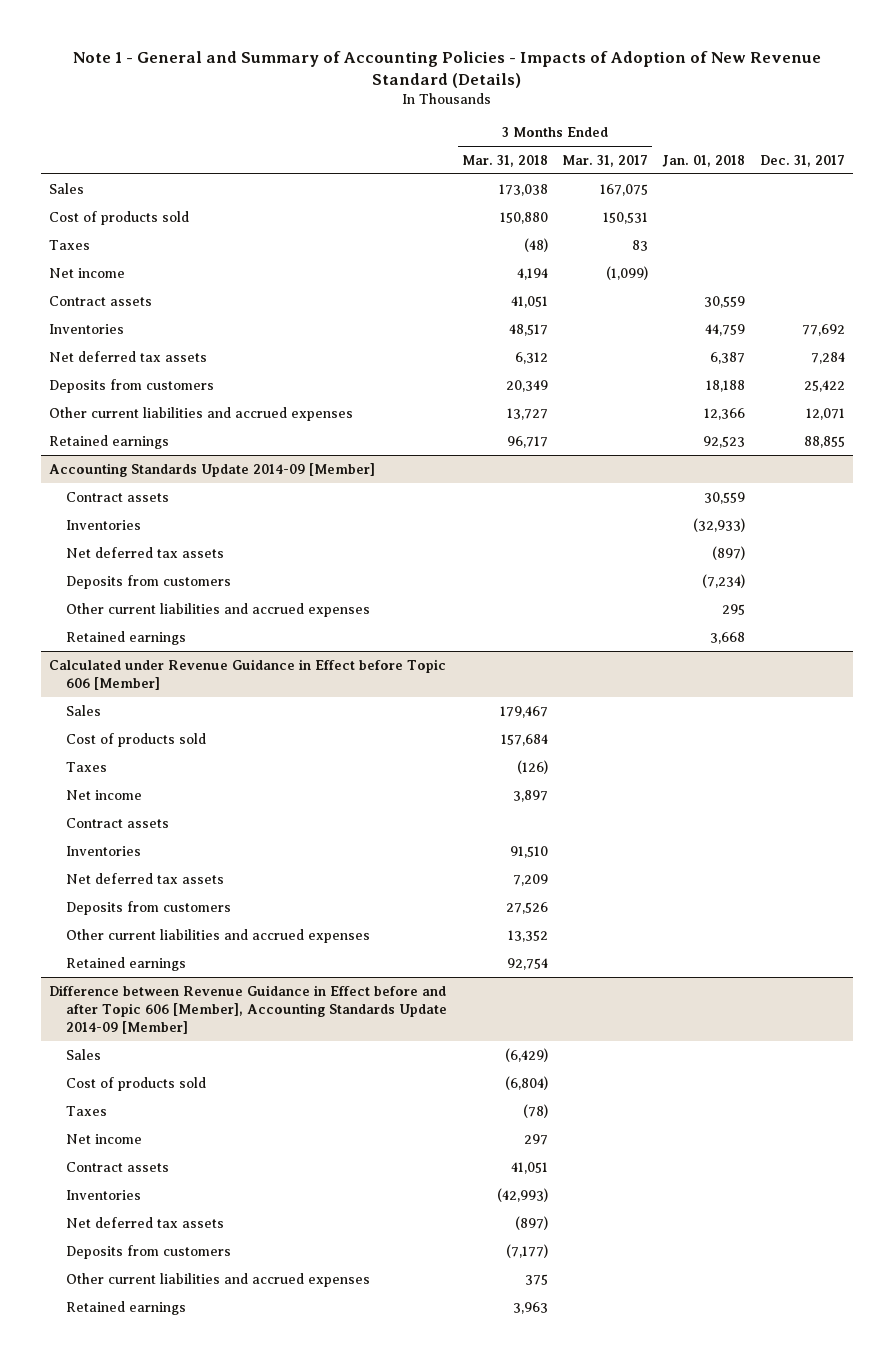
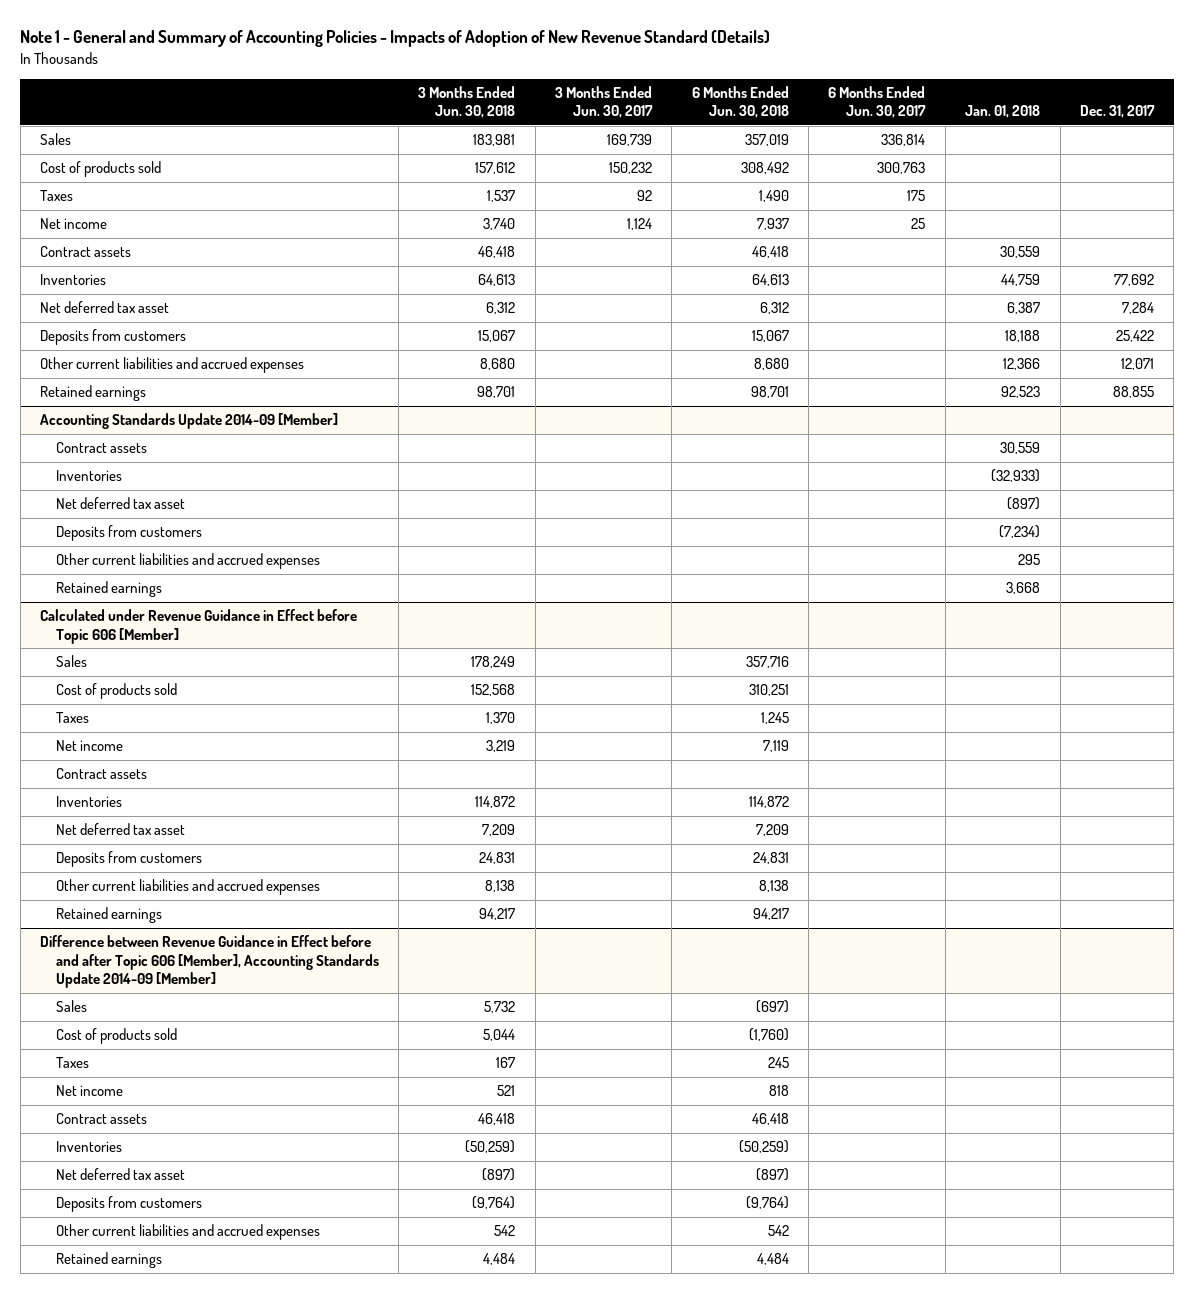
- | 3 Months Ended Mar. 31, 2018 | 3 Months Ended Mar. 31, 2017 | Jan. 01, 2018 | Dec. 31, 2017
+ | 3 Months Ended Jun. 30, 2018 | 3 Months Ended Jun. 30, 2017 | 6 Months Ended Jun. 30, 2018 | 6 Months Ended Jun. 30, 2017 | Jan. 01, 2018 | Dec. 31, 2017
- Net deferred tax assets | 6,312 | | 6,387 | 7,284
+ Net deferred tax asset | 6,312 | | 6,312 | | 6,387 | 7,284
@ Accounting Standards Update 2014-09 [Member]
- Net deferred tax assets | | | (897) |
+ Net deferred tax asset | | | | | (897) |
@ Calculated under Revenue Guidance in Effect before Topic 606 [Member]
- Net deferred tax assets | 7,209 | | |
+ Net deferred tax asset | 7,209 | | 7,209 | | |
@ Difference between Revenue Guidance in Effect before and after Topic 606 [Member], Accounting Standards Update 2014-09 [Member]
- Net deferred tax assets | (897) | | |
+ Net deferred tax asset | (897) | | (897) | | |

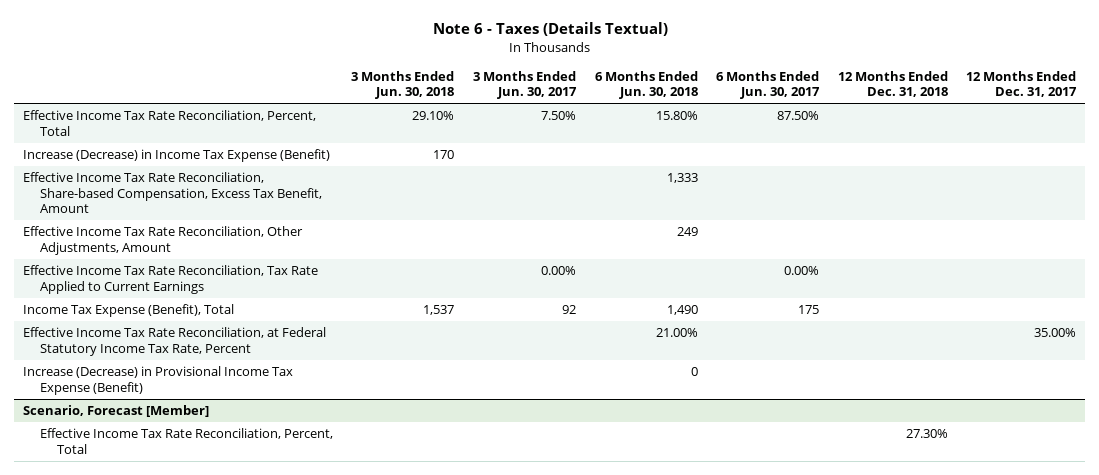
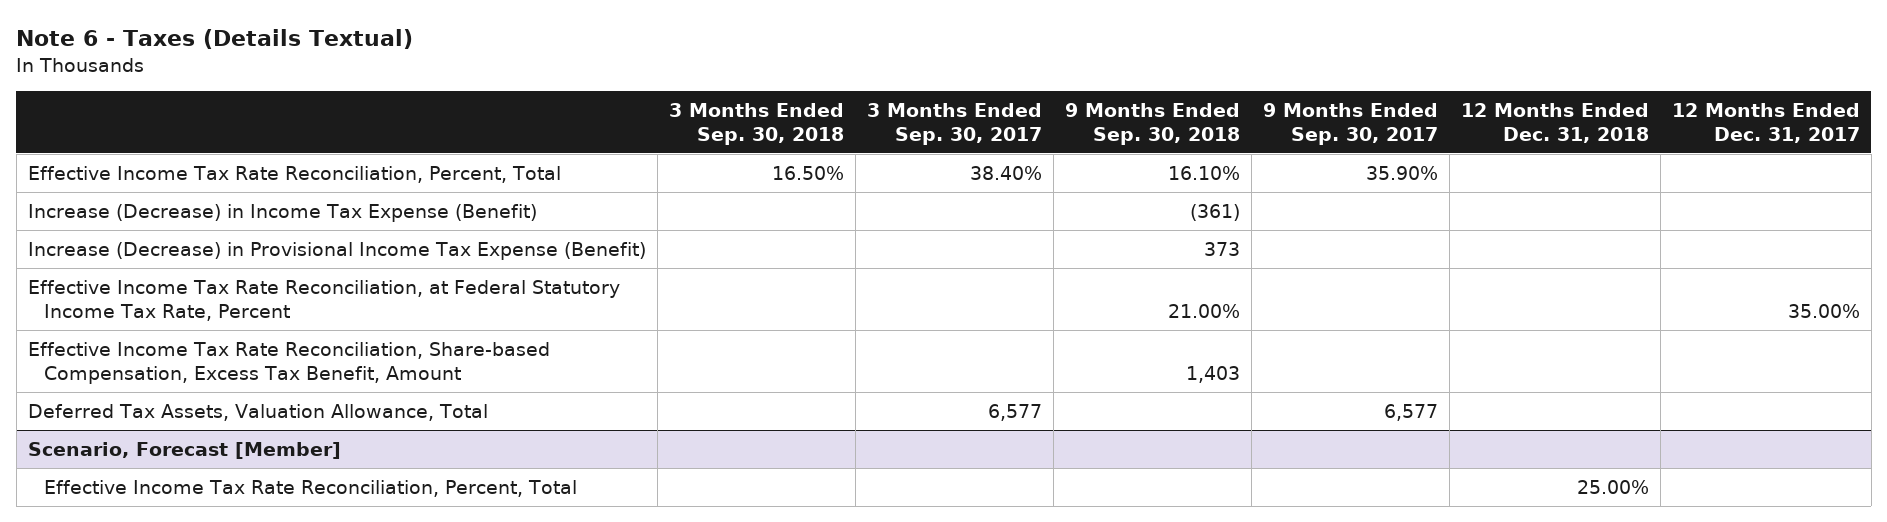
- | 3 Months Ended Jun. 30, 2018 | 3 Months Ended Jun. 30, 2017 | 6 Months Ended Jun. 30, 2018 | 6 Months Ended Jun. 30, 2017 | 12 Months Ended Dec. 31, 2018 | 12 Months Ended Dec. 31, 2017
+ | 3 Months Ended Sep. 30, 2018 | 3 Months Ended Sep. 30, 2017 | 9 Months Ended Sep. 30, 2018 | 9 Months Ended Sep. 30, 2017 | 12 Months Ended Dec. 31, 2018 | 12 Months Ended Dec. 31, 2017
- Effective Income Tax Rate Reconciliation, Other Adjustments, Amount | | | 249 | | |
- Effective Income Tax Rate Reconciliation, Tax Rate Applied to Current Earnings | | 0.00% | | 0.00% | |
- Income Tax Expense (Benefit), Total | 1,537 | 92 | 1,490 | 175 | |
moved down: Effective Income Tax Rate Reconciliation, at Federal Statutory Income Tax Rate, Percent | | | 21.00% | | | 35.00%
moved down: Effective Income Tax Rate Reconciliation, Share-based Compensation, Excess Tax Benefit, Amount | | | 1,403 | | |
+ Deferred Tax Assets, Valuation Allowance, Total | | 6,577 | | 6,577 | |
@ Scenario, Forecast [Member]
- Effective Income Tax Rate Reconciliation, Percent, Total | | | | | 27.30% |
+ Effective Income Tax Rate Reconciliation, Percent, Total | | | | | 25.00% |

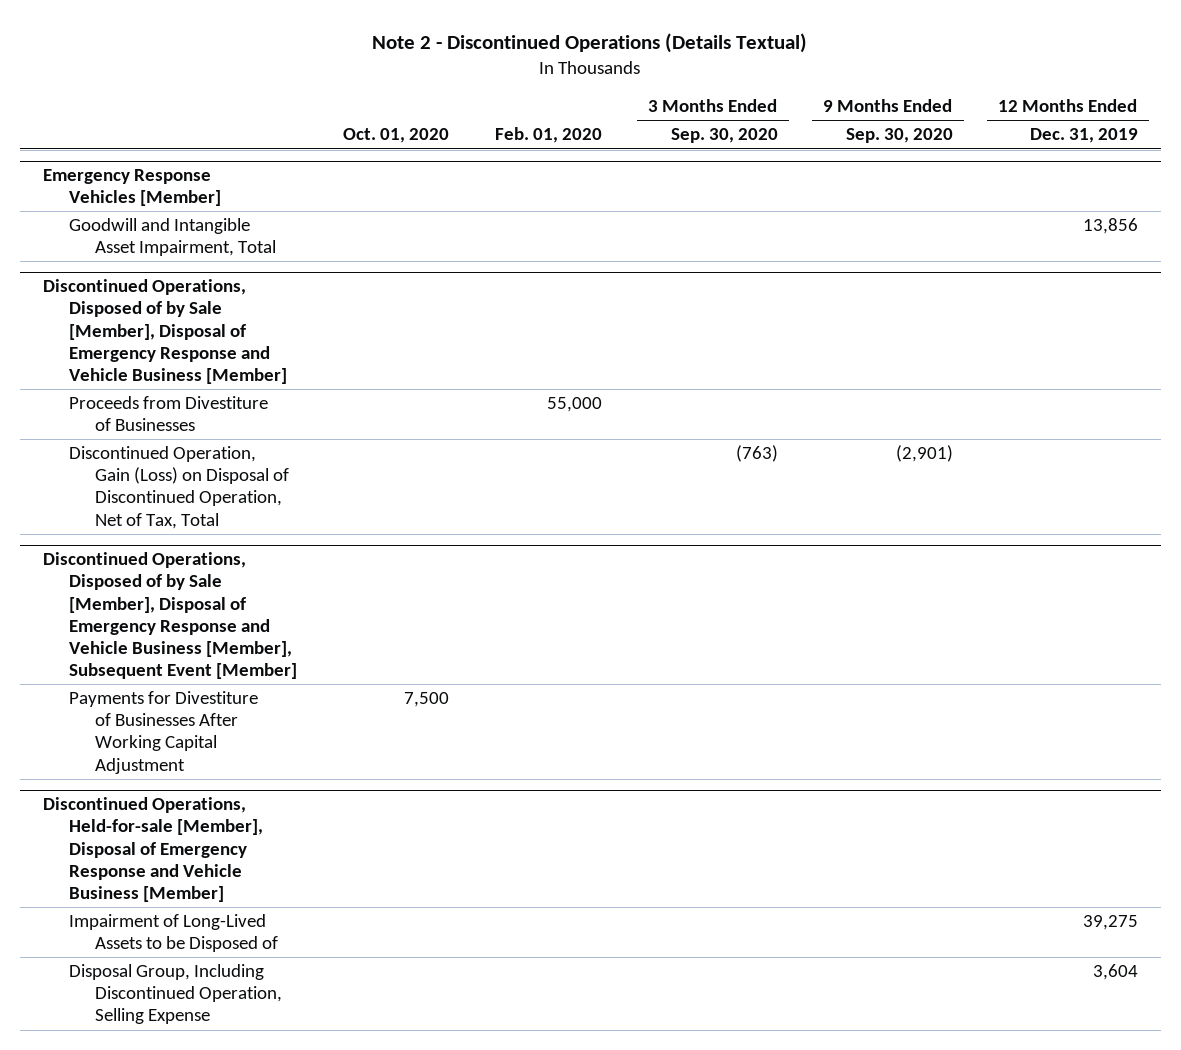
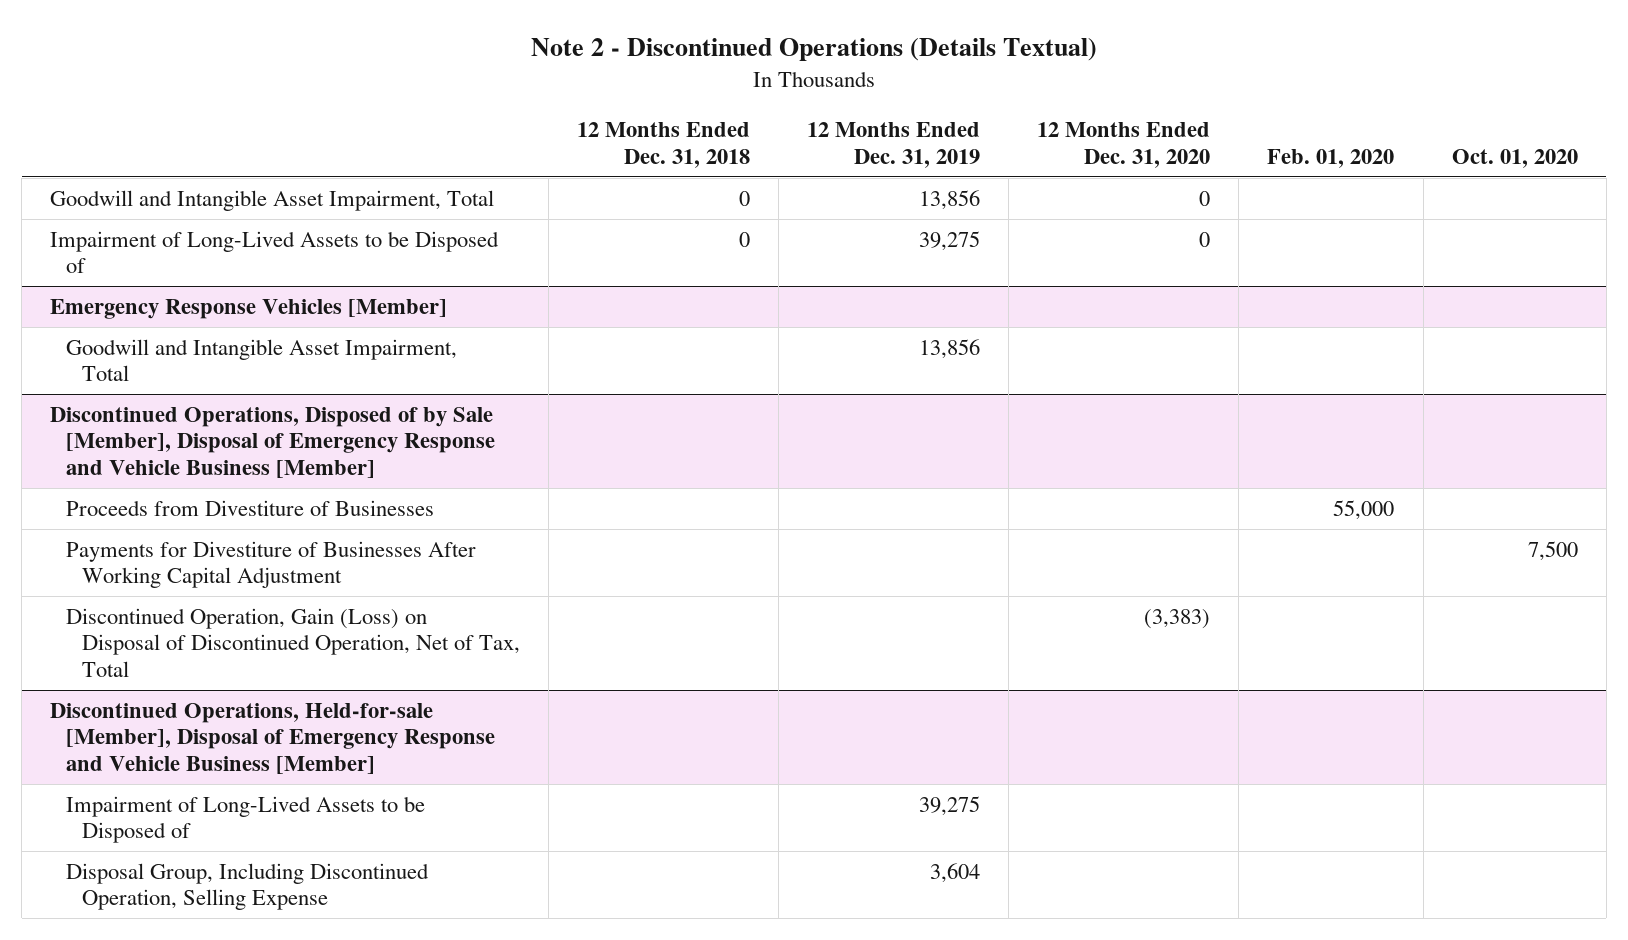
- | Oct. 01, 2020 | Feb. 01, 2020 | 3 Months Ended Sep. 30, 2020 | 9 Months Ended Sep. 30, 2020 | 12 Months Ended Dec. 31, 2019
+ | 12 Months Ended Dec. 31, 2018 | 12 Months Ended Dec. 31, 2019 | 12 Months Ended Dec. 31, 2020 | Feb. 01, 2020 | Oct. 01, 2020
+ Goodwill and Intangible Asset Impairment, Total | 0 | 13,856 | 0 | |
+ Impairment of Long-Lived Assets to be Disposed of | 0 | 39,275 | 0 | |
@ Discontinued Operations, Disposed of by Sale [Member], Disposal of Emergency Response and Vehicle Business [Member]
+ Payments for Divestiture of Businesses After Working Capital Adjustment | | | | | 7,500
- Discontinued Operations, Disposed of by Sale [Member], Disposal of Emergency Response and Vehicle Business [Member], Subsequent Event [Member]
- Payments for Divestiture of Businesses After Working Capital Adjustment | 7,500 | | | |

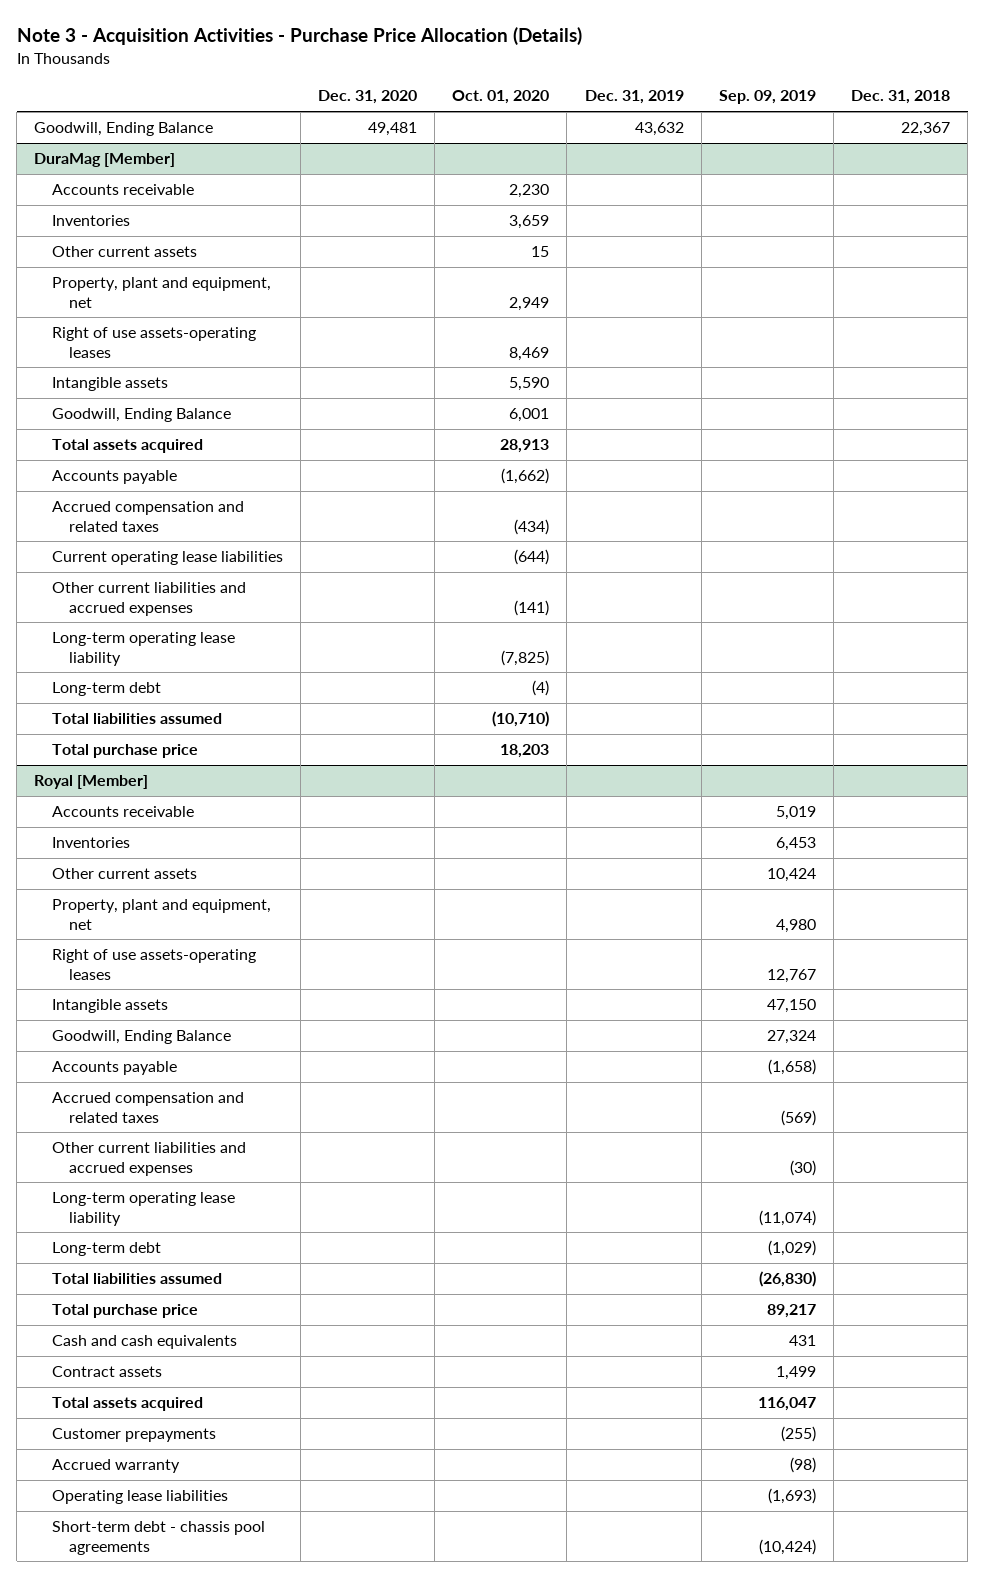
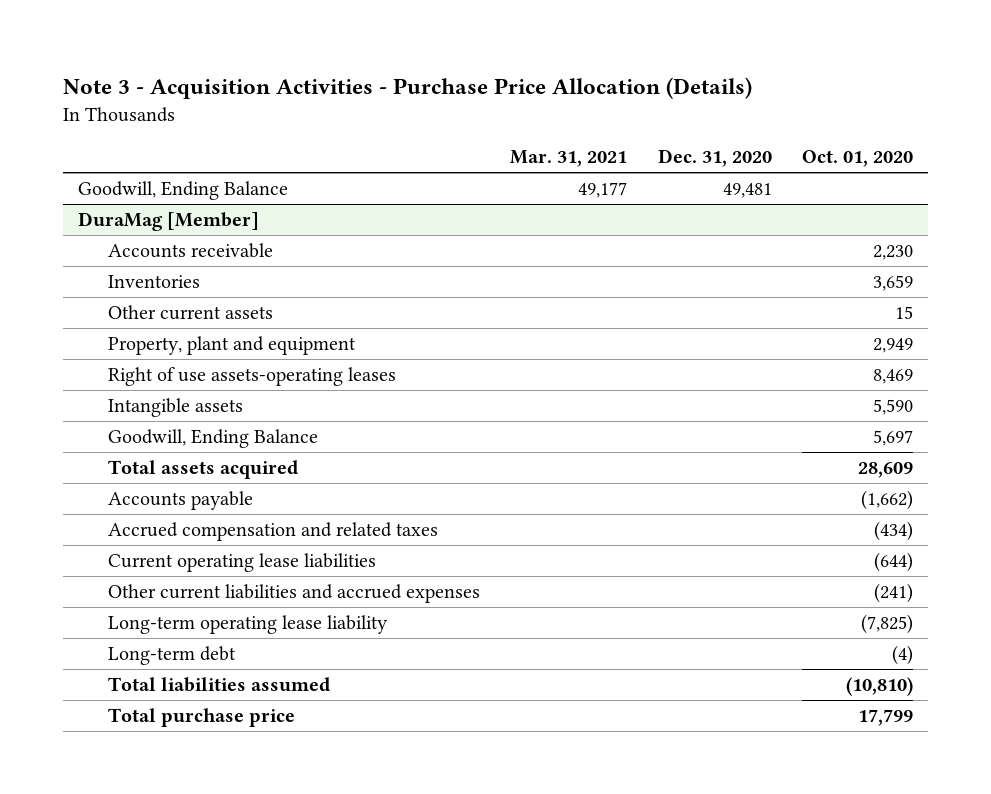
- | Dec. 31, 2020 | Oct. 01, 2020 | Dec. 31, 2019 | Sep. 09, 2019 | Dec. 31, 2018
+ | Mar. 31, 2021 | Dec. 31, 2020 | Oct. 01, 2020
@ DuraMag [Member]
- Property, plant and equipment, net | | 2,949 | | |
+ Property, plant and equipment | | | 2,949
- Goodwill, Ending Balance | | 6,001 | | |
- Total assets acquired | | 28,913 | | |
+ Goodwill, Ending Balance | | | 5,697
+ Total assets acquired | | | 28,609
- Other current liabilities and accrued expenses | | (141) | | |
+ Other current liabilities and accrued expenses | | | (241)
- Total liabilities assumed | | (10,710) | | |
- Total purchase price | | 18,203 | | |
- Royal [Member]
- Accounts receivable | | | | 5,019 |
- Inventories | | | | 6,453 |
- Other current assets | | | | 10,424 |
- Property, plant and equipment, net | | | | 4,980 |
- Right of use assets-operating leases | | | | 12,767 |
- Intangible assets | | | | 47,150 |
- Goodwill, Ending Balance | | | | 27,324 |
- Accounts payable | | | | (1,658) |
- Accrued compensation and related taxes | | | | (569) |
- Other current liabilities and accrued expenses | | | | (30) |
- Long-term operating lease liability | | | | (11,074) |
- Long-term debt | | | | (1,029) |
- Total liabilities assumed | | | | (26,830) |
- Total purchase price | | | | 89,217 |
- Cash and cash equivalents | | | | 431 |
- Contract assets | | | | 1,499 |
- Total assets acquired | | | | 116,047 |
- Customer prepayments | | | | (255) |
- Accrued warranty | | | | (98) |
- Operating lease liabilities | | | | (1,693) |
- Short-term debt - chassis pool agreements | | | | (10,424) |
@ DuraMag [Member]
+ Total liabilities assumed | | | (10,810)
+ Total purchase price | | | 17,799

